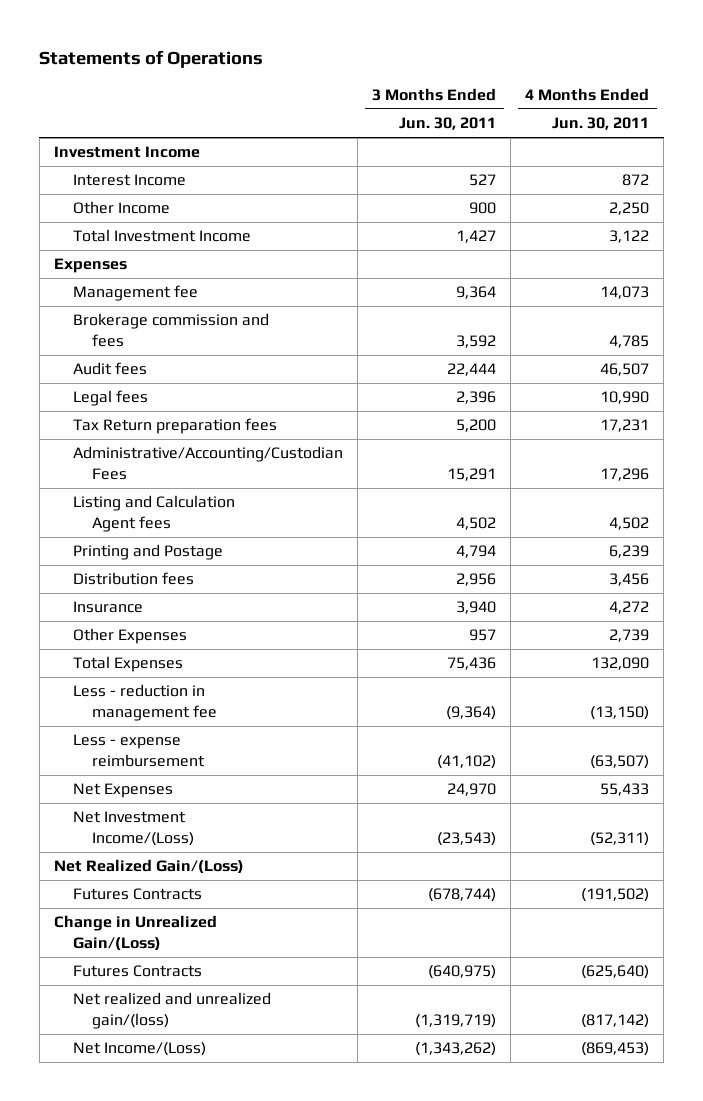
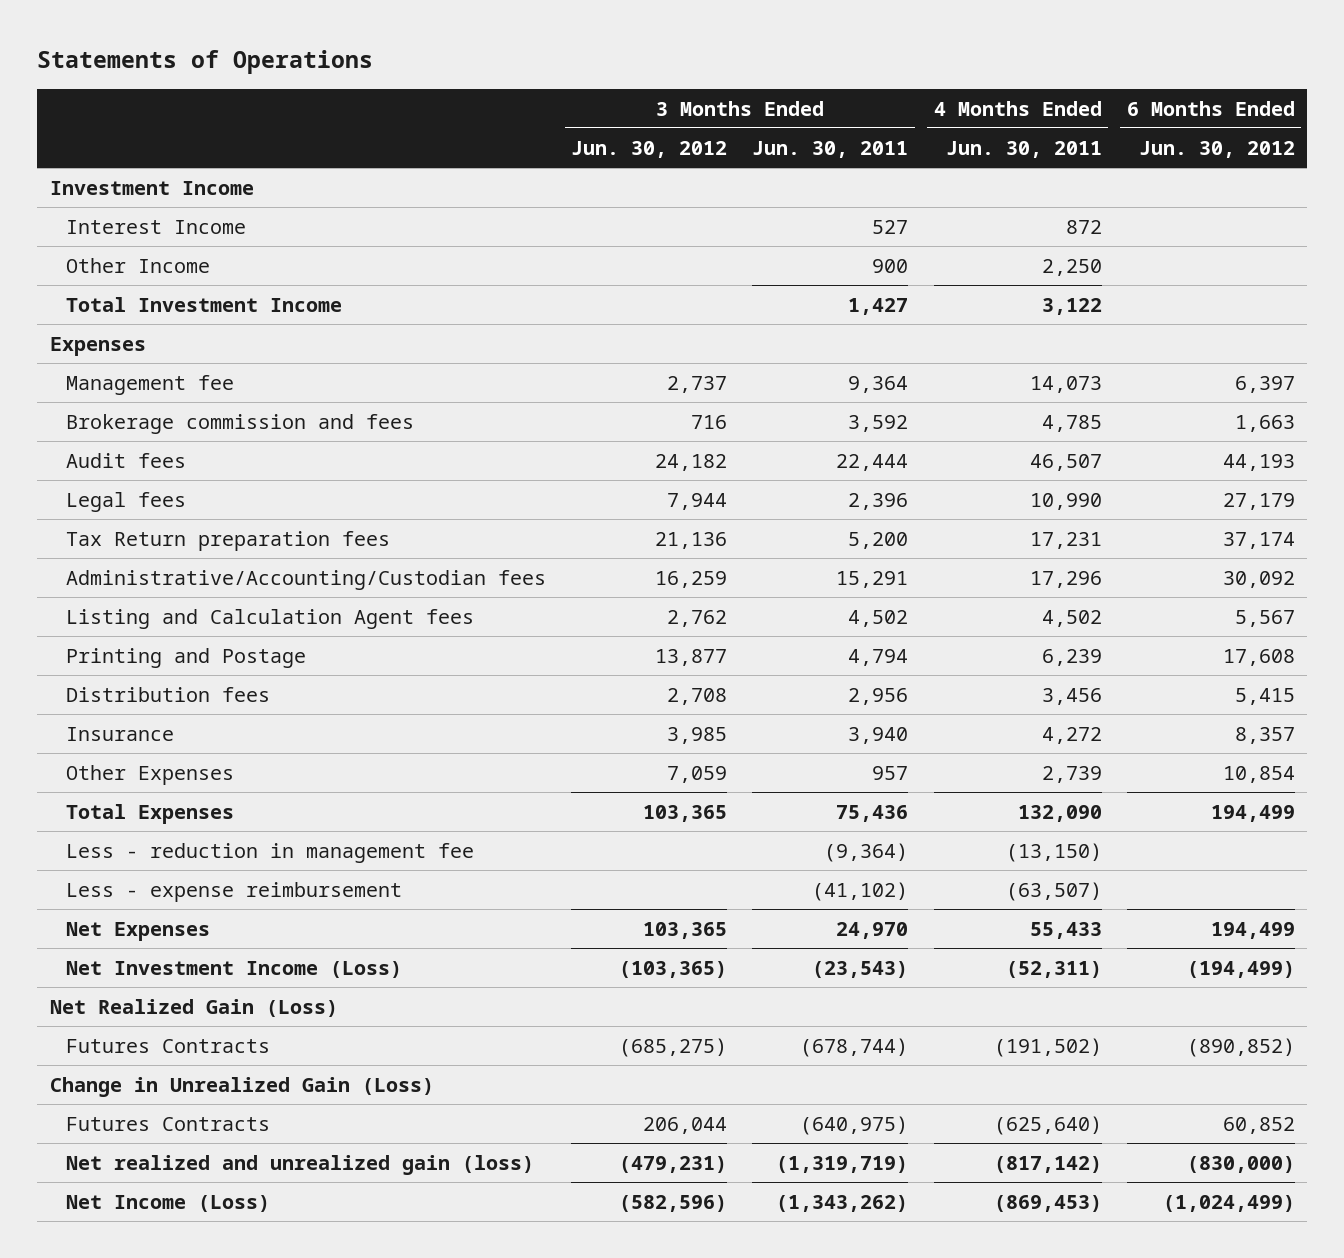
- | 3 Months Ended Jun. 30, 2011 | 4 Months Ended Jun. 30, 2011
+ | 3 Months Ended Jun. 30, 2012 | 3 Months Ended Jun. 30, 2011 | 4 Months Ended Jun. 30, 2011 | 6 Months Ended Jun. 30, 2012
- Administrative/Accounting/Custodian Fees | 15,291 | 17,296
+ Administrative/Accounting/Custodian fees | 16,259 | 15,291 | 17,296 | 30,092
- Net Investment Income/(Loss) | (23,543) | (52,311)
- Net Realized Gain/(Loss)
+ Net Investment Income (Loss) | (103,365) | (23,543) | (52,311) | (194,499)
+ Net Realized Gain (Loss)
- Change in Unrealized Gain/(Loss)
+ Change in Unrealized Gain (Loss)
- Net realized and unrealized gain/(loss) | (1,319,719) | (817,142)
- Net Income/(Loss) | (1,343,262) | (869,453)
+ Net realized and unrealized gain (loss) | (479,231) | (1,319,719) | (817,142) | (830,000)
+ Net Income (Loss) | (582,596) | (1,343,262) | (869,453) | (1,024,499)

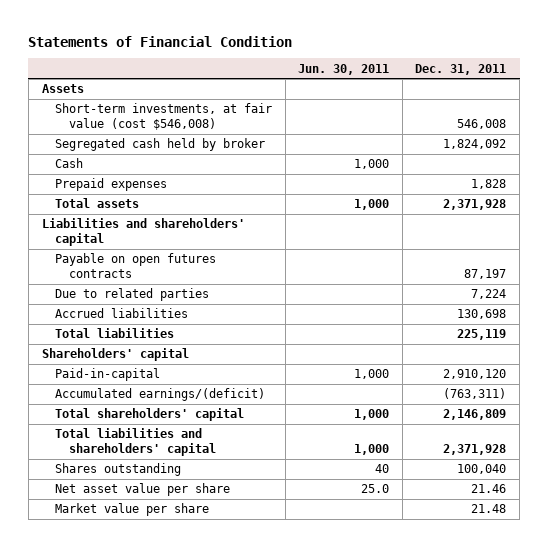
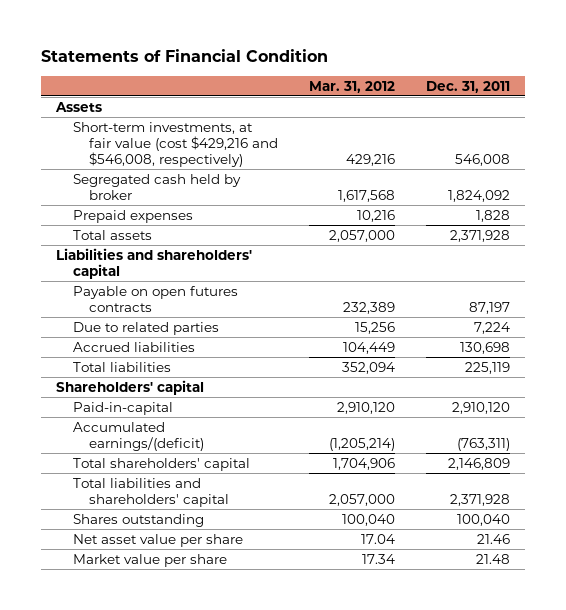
- | Jun. 30, 2011 | Dec. 31, 2011
+ | Mar. 31, 2012 | Dec. 31, 2011
- Short-term investments, at fair value (cost $546,008) | | 546,008
+ Short-term investments, at fair value (cost $429,216 and $546,008, respectively) | 429,216 | 546,008
- Cash | 1,000 |

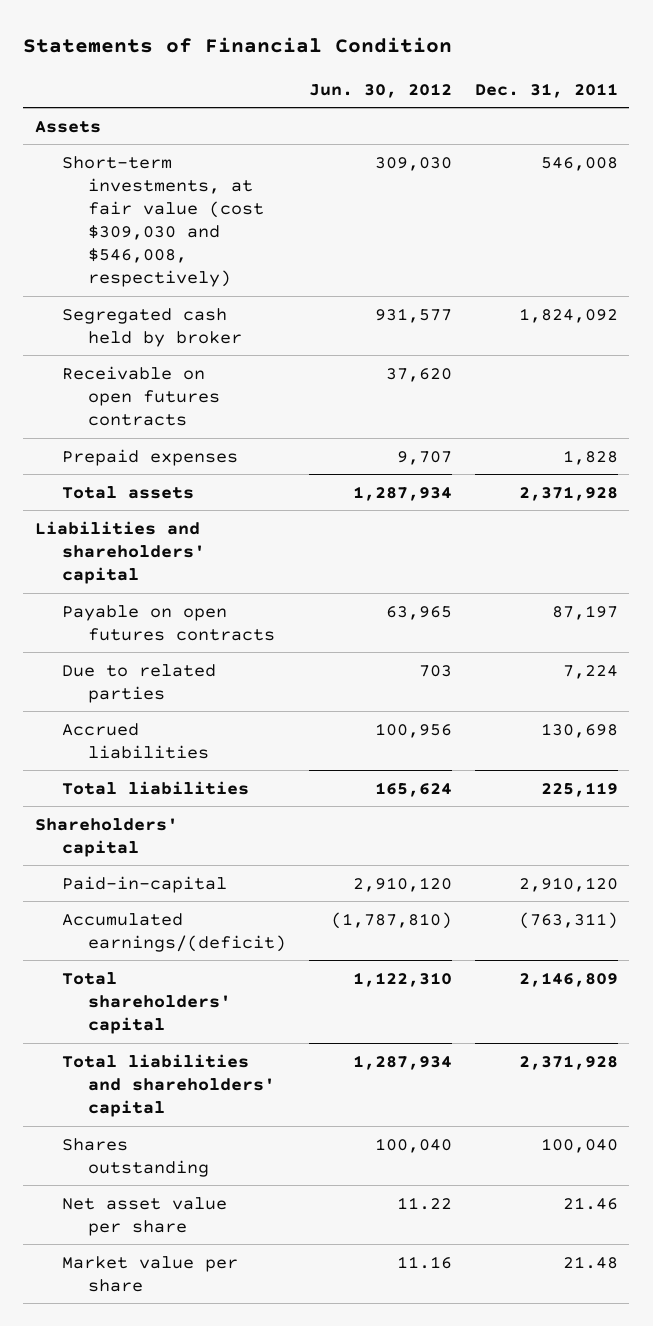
- | Mar. 31, 2012 | Dec. 31, 2011
+ | Jun. 30, 2012 | Dec. 31, 2011
- Short-term investments, at fair value (cost $429,216 and $546,008, respectively) | 429,216 | 546,008
+ Short-term investments, at fair value (cost $309,030 and $546,008, respectively) | 309,030 | 546,008
+ Receivable on open futures contracts | 37,620 |

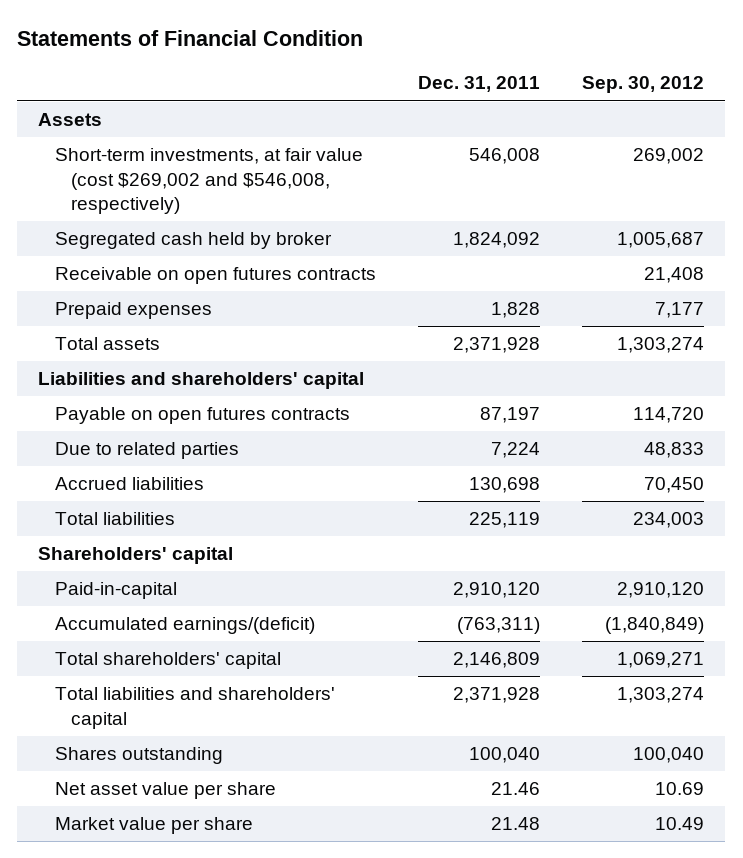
- | Jun. 30, 2012 | Dec. 31, 2011
+ | Dec. 31, 2011 | Sep. 30, 2012
- Short-term investments, at fair value (cost $309,030 and $546,008, respectively) | 309,030 | 546,008
+ Short-term investments, at fair value (cost $269,002 and $546,008, respectively) | 546,008 | 269,002

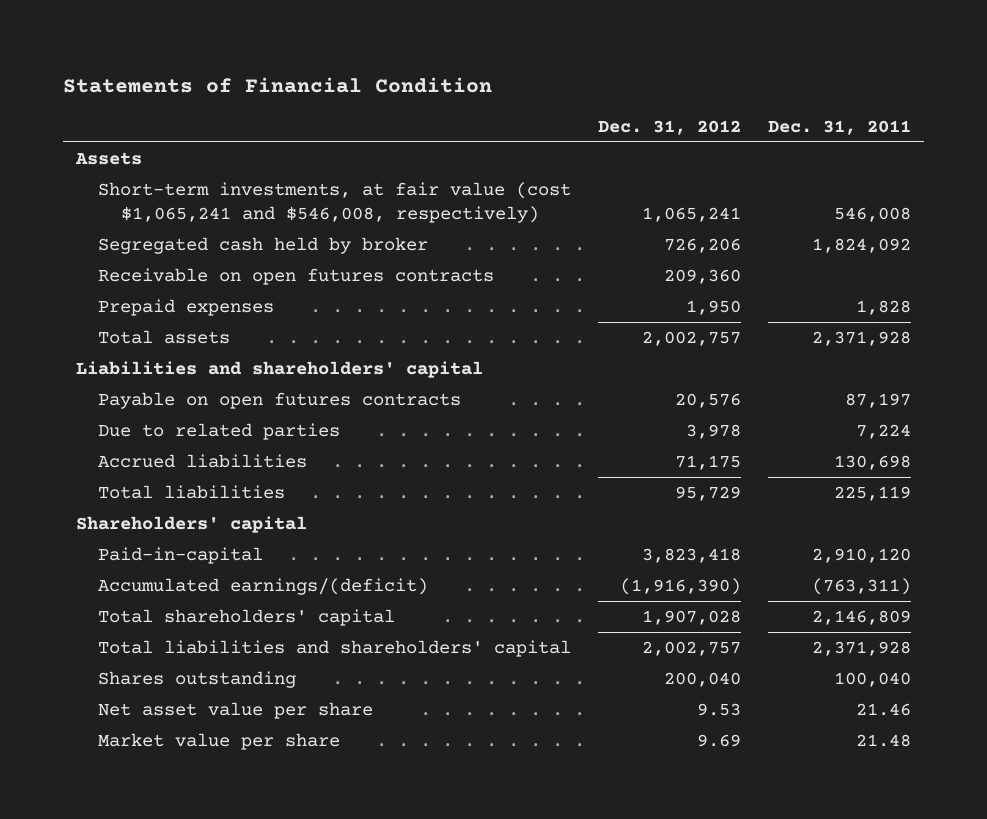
- | Dec. 31, 2011 | Sep. 30, 2012
+ | Dec. 31, 2012 | Dec. 31, 2011
- Short-term investments, at fair value (cost $269,002 and $546,008, respectively) | 546,008 | 269,002
+ Short-term investments, at fair value (cost $1,065,241 and $546,008, respectively) | 1,065,241 | 546,008

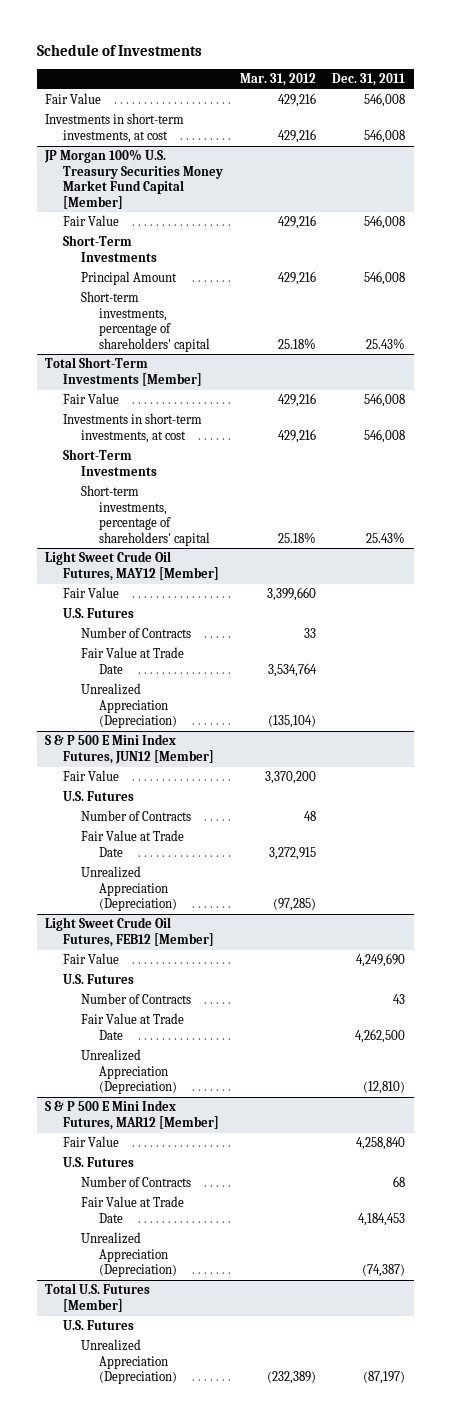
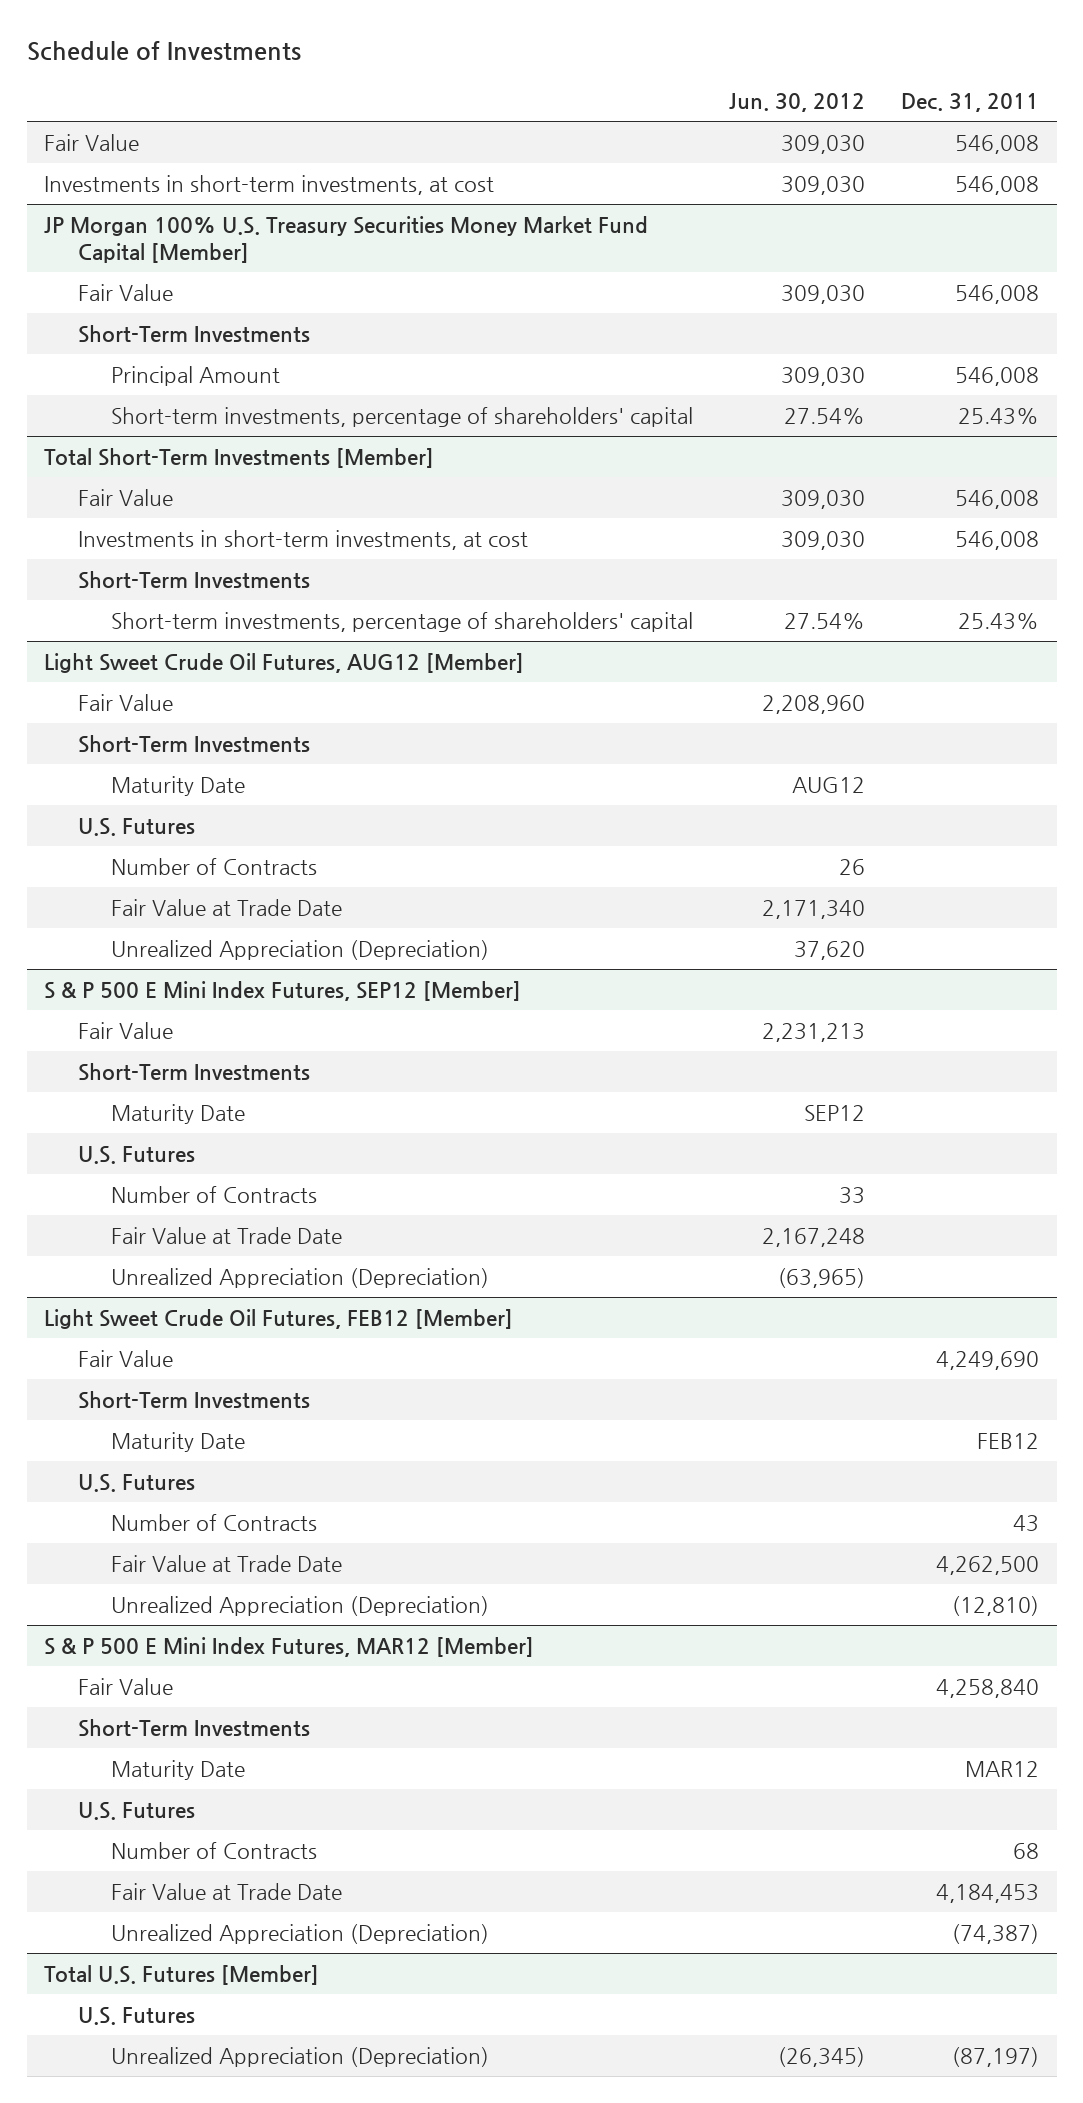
- | Mar. 31, 2012 | Dec. 31, 2011
+ | Jun. 30, 2012 | Dec. 31, 2011
- Light Sweet Crude Oil Futures, MAY12 [Member]
+ Light Sweet Crude Oil Futures, AUG12 [Member]
+ Short-Term Investments
+ Maturity Date | AUG12 |
- S & P 500 E Mini Index Futures, JUN12 [Member]
+ S & P 500 E Mini Index Futures, SEP12 [Member]
+ Short-Term Investments
+ Maturity Date | SEP12 |
@ Light Sweet Crude Oil Futures, FEB12 [Member]
+ Short-Term Investments
+ Maturity Date | | FEB12
@ S & P 500 E Mini Index Futures, MAR12 [Member]
+ Short-Term Investments
+ Maturity Date | | MAR12

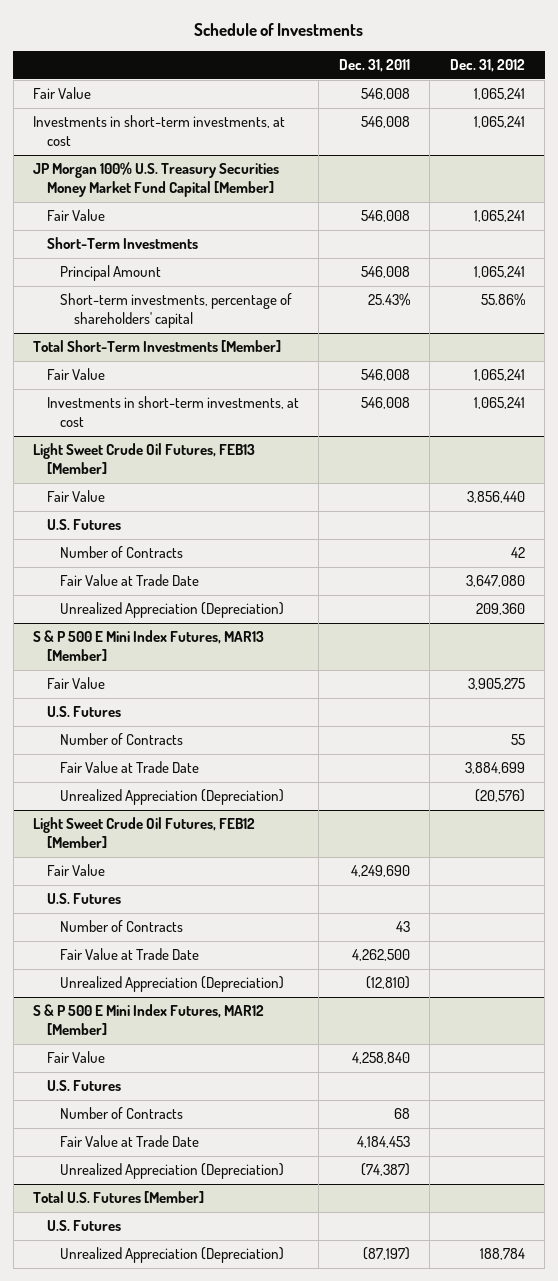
- | Jun. 30, 2012 | Dec. 31, 2011
+ | Dec. 31, 2011 | Dec. 31, 2012
@ Total Short-Term Investments [Member]
- Short-Term Investments
- Short-term investments, percentage of shareholders' capital | 27.54% | 25.43%
- Light Sweet Crude Oil Futures, AUG12 [Member]
+ Light Sweet Crude Oil Futures, FEB13 [Member]
- Short-Term Investments
- Maturity Date | AUG12 |
- S & P 500 E Mini Index Futures, SEP12 [Member]
+ S & P 500 E Mini Index Futures, MAR13 [Member]
- Short-Term Investments
- Maturity Date | SEP12 |
@ Light Sweet Crude Oil Futures, FEB12 [Member]
- Short-Term Investments
- Maturity Date | | FEB12
@ S & P 500 E Mini Index Futures, MAR12 [Member]
- Short-Term Investments
- Maturity Date | | MAR12

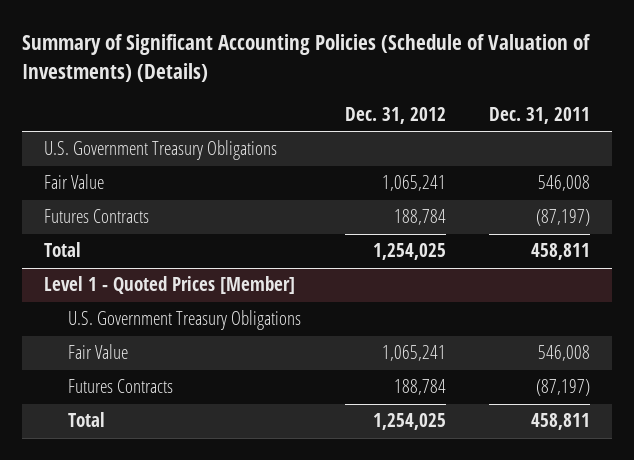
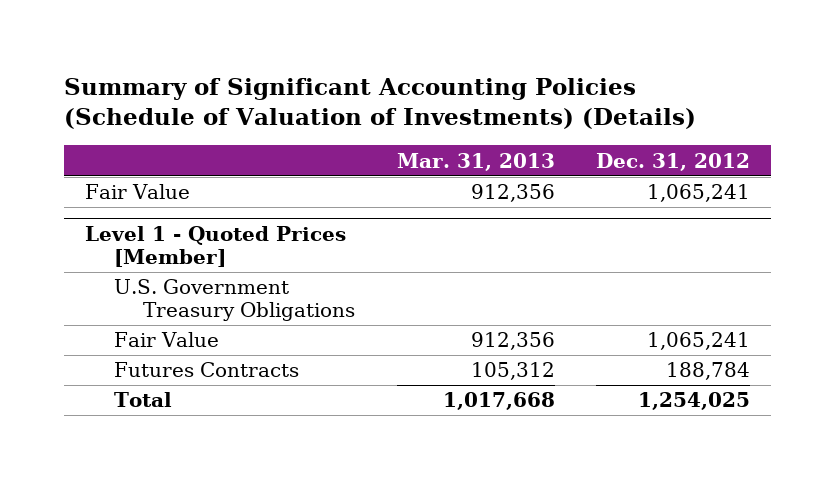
- | Dec. 31, 2012 | Dec. 31, 2011
+ | Mar. 31, 2013 | Dec. 31, 2012
- U.S. Government Treasury Obligations
- Futures Contracts | 188,784 | (87,197)
- Total | 1,254,025 | 458,811

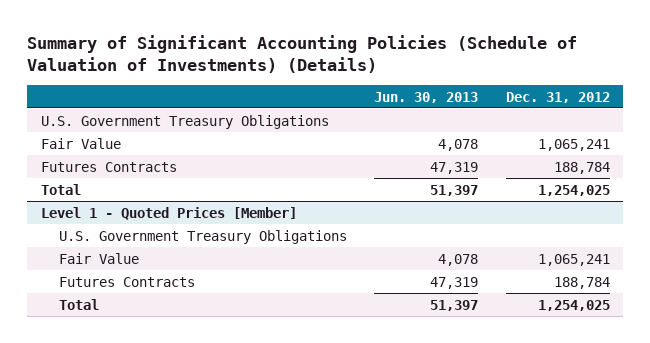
- | Mar. 31, 2013 | Dec. 31, 2012
+ | Jun. 30, 2013 | Dec. 31, 2012
+ U.S. Government Treasury Obligations
+ Futures Contracts | 47,319 | 188,784
+ Total | 51,397 | 1,254,025

